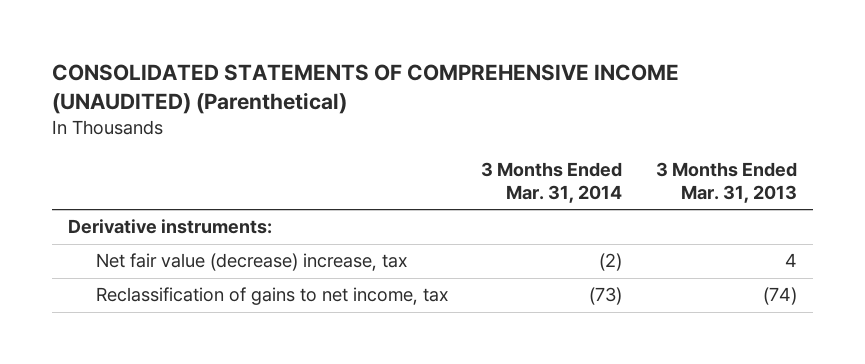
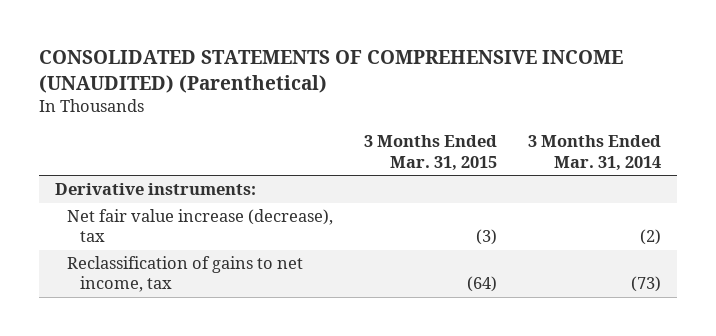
- | 3 Months Ended Mar. 31, 2014 | 3 Months Ended Mar. 31, 2013
+ | 3 Months Ended Mar. 31, 2015 | 3 Months Ended Mar. 31, 2014
- Net fair value (decrease) increase, tax | (2) | 4
+ Net fair value increase (decrease), tax | (3) | (2)

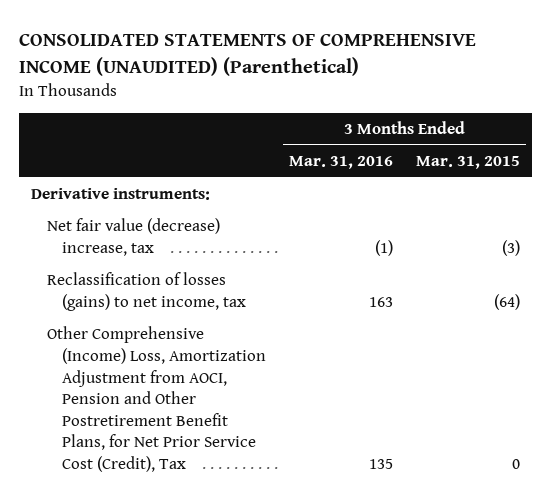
- | 3 Months Ended Mar. 31, 2015 | 3 Months Ended Mar. 31, 2014
+ | 3 Months Ended Mar. 31, 2016 | 3 Months Ended Mar. 31, 2015
- Net fair value increase (decrease), tax | (3) | (2)
- Reclassification of gains to net income, tax | (64) | (73)
+ Net fair value (decrease) increase, tax | (1) | (3)
+ Reclassification of losses (gains) to net income, tax | 163 | (64)
+ Other Comprehensive (Income) Loss, Amortization Adjustment from AOCI, Pension and Other Postretirement Benefit Plans, for Net Prior Service Cost (Credit), Tax | 135 | 0

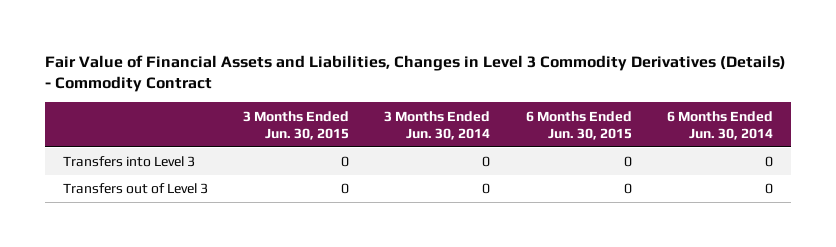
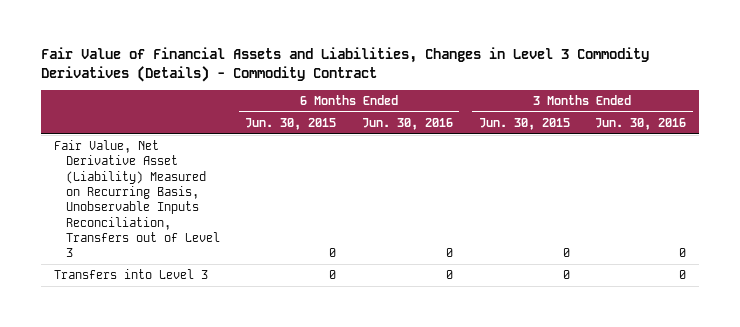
- | 3 Months Ended Jun. 30, 2015 | 3 Months Ended Jun. 30, 2014 | 6 Months Ended Jun. 30, 2015 | 6 Months Ended Jun. 30, 2014
+ | 6 Months Ended Jun. 30, 2015 | 6 Months Ended Jun. 30, 2016 | 3 Months Ended Jun. 30, 2015 | 3 Months Ended Jun. 30, 2016
+ Fair Value, Net Derivative Asset (Liability) Measured on Recurring Basis, Unobservable Inputs Reconciliation, Transfers out of Level 3 | 0 | 0 | 0 | 0
- Transfers out of Level 3 | 0 | 0 | 0 | 0

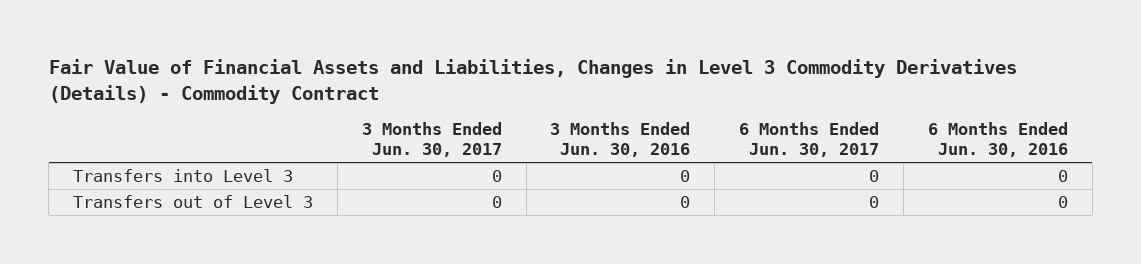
- | 6 Months Ended Jun. 30, 2015 | 6 Months Ended Jun. 30, 2016 | 3 Months Ended Jun. 30, 2015 | 3 Months Ended Jun. 30, 2016
+ | 3 Months Ended Jun. 30, 2017 | 3 Months Ended Jun. 30, 2016 | 6 Months Ended Jun. 30, 2017 | 6 Months Ended Jun. 30, 2016
- Fair Value, Net Derivative Asset (Liability) Measured on Recurring Basis, Unobservable Inputs Reconciliation, Transfers out of Level 3 | 0 | 0 | 0 | 0
+ Transfers out of Level 3 | 0 | 0 | 0 | 0

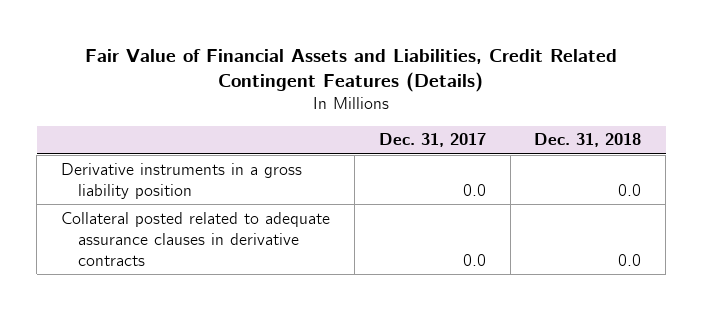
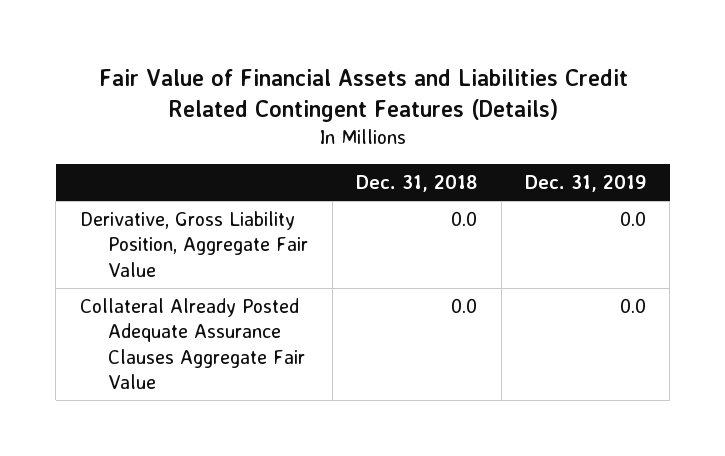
- Fair Value of Financial Assets and Liabilities, Credit Related Contingent Features (Details)
+ Fair Value of Financial Assets and Liabilities Credit Related Contingent Features (Details)
- | Dec. 31, 2017 | Dec. 31, 2018
+ | Dec. 31, 2018 | Dec. 31, 2019
- Derivative instruments in a gross liability position | 0.0 | 0.0
- Collateral posted related to adequate assurance clauses in derivative contracts | 0.0 | 0.0
+ Derivative, Gross Liability Position, Aggregate Fair Value | 0.0 | 0.0
+ Collateral Already Posted Adequate Assurance Clauses Aggregate Fair Value | 0.0 | 0.0

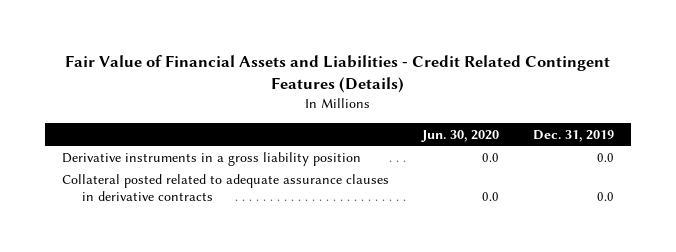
- Fair Value of Financial Assets and Liabilities Credit Related Contingent Features (Details)
+ Fair Value of Financial Assets and Liabilities - Credit Related Contingent Features (Details)
- | Dec. 31, 2018 | Dec. 31, 2019
+ | Jun. 30, 2020 | Dec. 31, 2019
- Derivative, Gross Liability Position, Aggregate Fair Value | 0.0 | 0.0
- Collateral Already Posted Adequate Assurance Clauses Aggregate Fair Value | 0.0 | 0.0
+ Derivative instruments in a gross liability position | 0.0 | 0.0
+ Collateral posted related to adequate assurance clauses in derivative contracts | 0.0 | 0.0

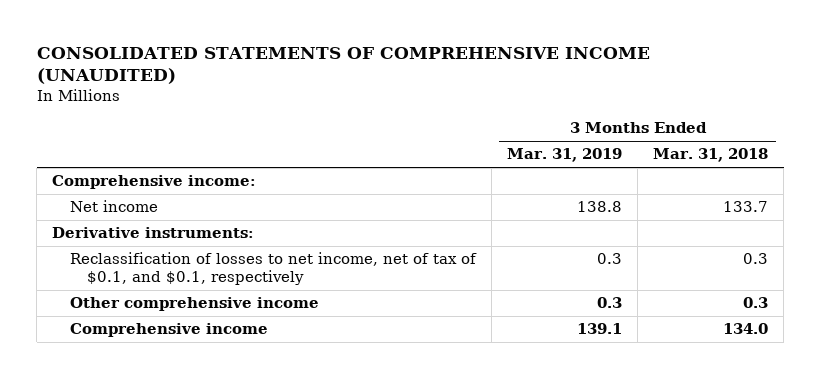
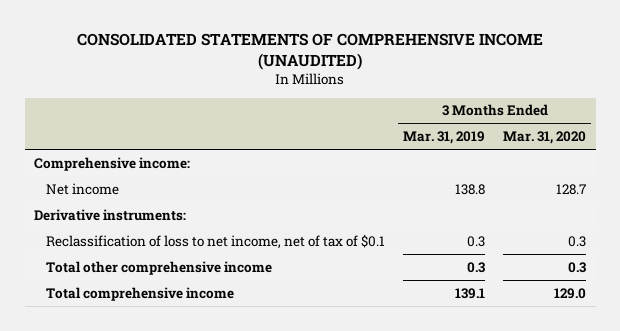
- | 3 Months Ended Mar. 31, 2019 | 3 Months Ended Mar. 31, 2018
+ | 3 Months Ended Mar. 31, 2019 | 3 Months Ended Mar. 31, 2020
- Reclassification of losses to net income, net of tax of $0.1, and $0.1, respectively | 0.3 | 0.3
- Other comprehensive income | 0.3 | 0.3
- Comprehensive income | 139.1 | 134.0
+ Reclassification of loss to net income, net of tax of $0.1 | 0.3 | 0.3
+ Total other comprehensive income | 0.3 | 0.3
+ Total comprehensive income | 139.1 | 129.0

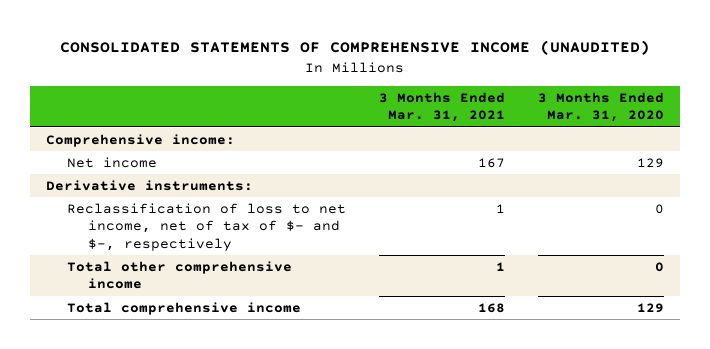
- | 3 Months Ended Mar. 31, 2019 | 3 Months Ended Mar. 31, 2020
+ | 3 Months Ended Mar. 31, 2021 | 3 Months Ended Mar. 31, 2020
- Net income | 138.8 | 128.7
+ Net income | 167 | 129
- Reclassification of loss to net income, net of tax of $0.1 | 0.3 | 0.3
- Total other comprehensive income | 0.3 | 0.3
- Total comprehensive income | 139.1 | 129.0
+ Reclassification of loss to net income, net of tax of $- and $-, respectively | 1 | 0
+ Total other comprehensive income | 1 | 0
+ Total comprehensive income | 168 | 129

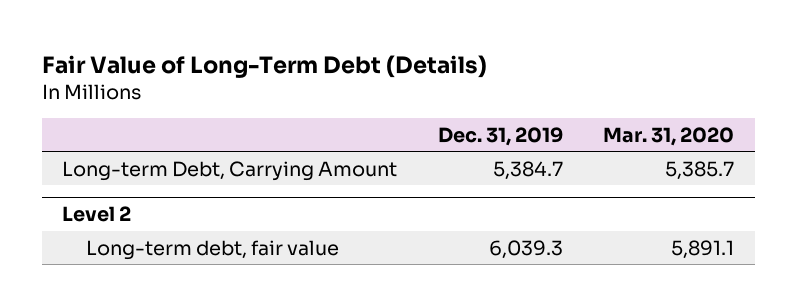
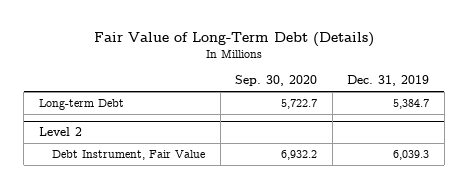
- | Dec. 31, 2019 | Mar. 31, 2020
+ | Sep. 30, 2020 | Dec. 31, 2019
- Long-term Debt, Carrying Amount | 5,384.7 | 5,385.7
+ Long-term Debt | 5,722.7 | 5,384.7
@ Level 2
- Long-term debt, fair value | 6,039.3 | 5,891.1
+ Debt Instrument, Fair Value | 6,932.2 | 6,039.3

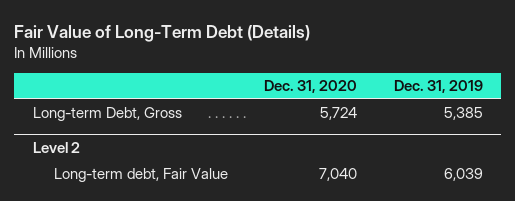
- | Sep. 30, 2020 | Dec. 31, 2019
+ | Dec. 31, 2020 | Dec. 31, 2019
- Long-term Debt | 5,722.7 | 5,384.7
+ Long-term Debt, Gross | 5,724 | 5,385
@ Level 2
- Debt Instrument, Fair Value | 6,932.2 | 6,039.3
+ Long-term debt, Fair Value | 7,040 | 6,039

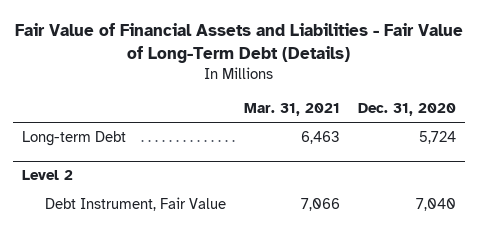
- Fair Value of Long-Term Debt (Details)
+ Fair Value of Financial Assets and Liabilities - Fair Value of Long-Term Debt (Details)
- | Dec. 31, 2020 | Dec. 31, 2019
+ | Mar. 31, 2021 | Dec. 31, 2020
- Long-term Debt, Gross | 5,724 | 5,385
+ Long-term Debt | 6,463 | 5,724
@ Level 2
- Long-term debt, Fair Value | 7,040 | 6,039
+ Debt Instrument, Fair Value | 7,066 | 7,040

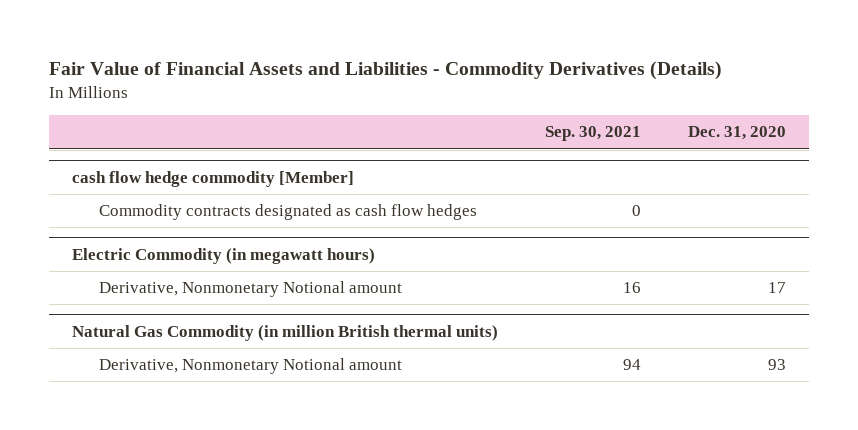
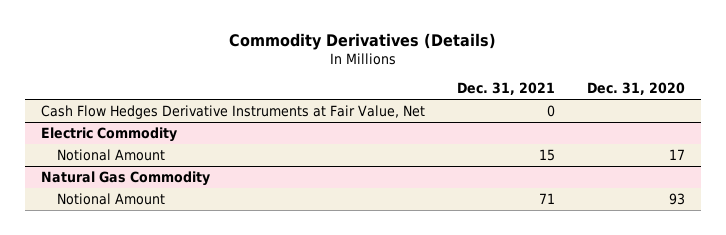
- Fair Value of Financial Assets and Liabilities - Commodity Derivatives (Details)
+ Commodity Derivatives (Details)
- | Sep. 30, 2021 | Dec. 31, 2020
+ | Dec. 31, 2021 | Dec. 31, 2020
- cash flow hedge commodity [Member]
- Commodity contracts designated as cash flow hedges | 0 |
- Electric Commodity (in megawatt hours)
- Derivative, Nonmonetary Notional amount | 16 | 17
- Natural Gas Commodity (in million British thermal units)
- Derivative, Nonmonetary Notional amount | 94 | 93
+ Cash Flow Hedges Derivative Instruments at Fair Value, Net | 0 |
+ Electric Commodity
+ Notional Amount | 15 | 17
+ Natural Gas Commodity
+ Notional Amount | 71 | 93

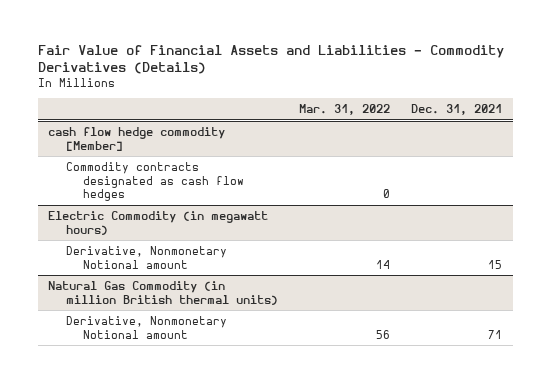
- Commodity Derivatives (Details)
+ Fair Value of Financial Assets and Liabilities - Commodity Derivatives (Details)
- | Dec. 31, 2021 | Dec. 31, 2020
+ | Mar. 31, 2022 | Dec. 31, 2021
- Cash Flow Hedges Derivative Instruments at Fair Value, Net | 0 |
- Electric Commodity
- Notional Amount | 15 | 17
- Natural Gas Commodity
- Notional Amount | 71 | 93
+ cash flow hedge commodity [Member]
+ Commodity contracts designated as cash flow hedges | 0 |
+ Electric Commodity (in megawatt hours)
+ Derivative, Nonmonetary Notional amount | 14 | 15
+ Natural Gas Commodity (in million British thermal units)
+ Derivative, Nonmonetary Notional amount | 56 | 71

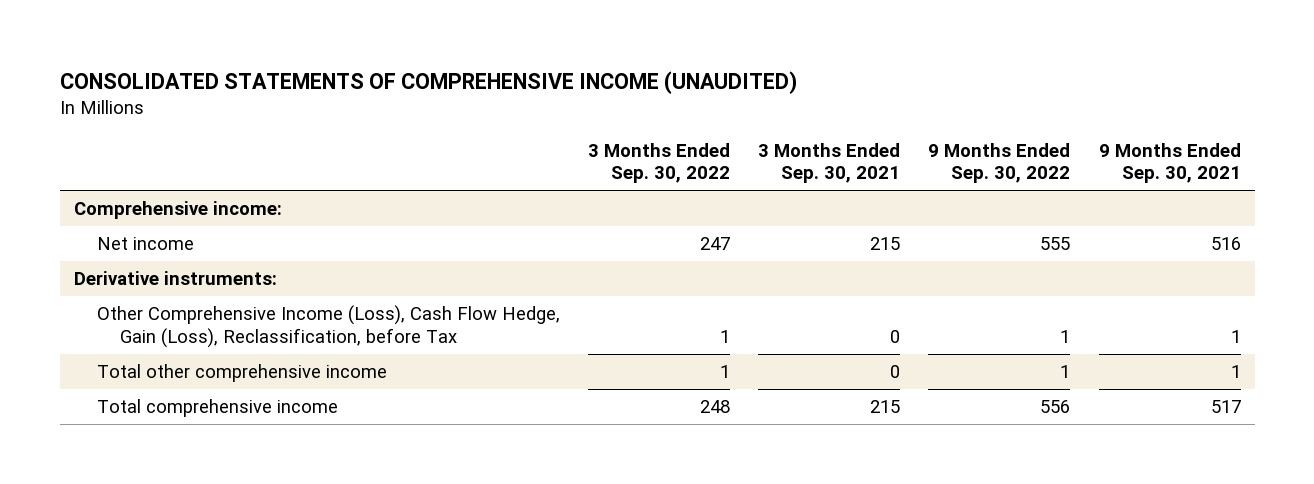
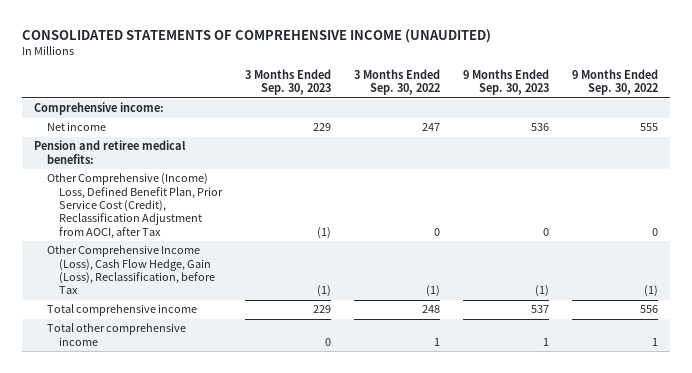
- | 3 Months Ended Sep. 30, 2022 | 3 Months Ended Sep. 30, 2021 | 9 Months Ended Sep. 30, 2022 | 9 Months Ended Sep. 30, 2021
+ | 3 Months Ended Sep. 30, 2023 | 3 Months Ended Sep. 30, 2022 | 9 Months Ended Sep. 30, 2023 | 9 Months Ended Sep. 30, 2022
- Derivative instruments:
- Other Comprehensive Income (Loss), Cash Flow Hedge, Gain (Loss), Reclassification, before Tax | 1 | 0 | 1 | 1
+ Pension and retiree medical benefits:
+ Other Comprehensive (Income) Loss, Defined Benefit Plan, Prior Service Cost (Credit), Reclassification Adjustment from AOCI, after Tax | (1) | 0 | 0 | 0
+ Other Comprehensive Income (Loss), Cash Flow Hedge, Gain (Loss), Reclassification, before Tax | (1) | (1) | (1) | (1)
moved down: Total other comprehensive income | 0 | 1 | 1 | 1

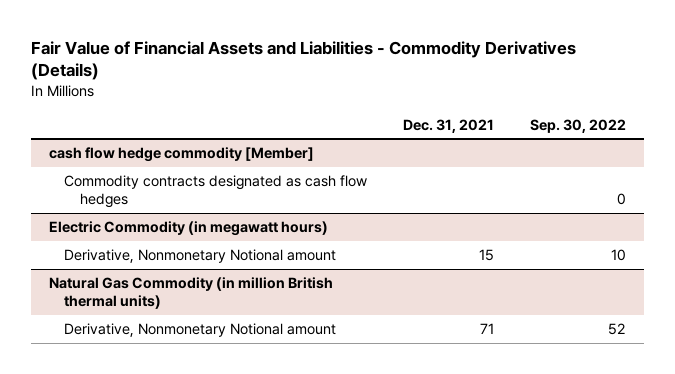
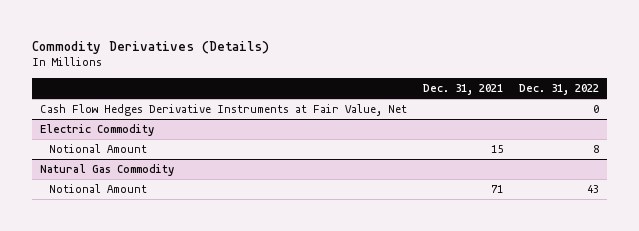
- Fair Value of Financial Assets and Liabilities - Commodity Derivatives (Details)
+ Commodity Derivatives (Details)
- | Dec. 31, 2021 | Sep. 30, 2022
+ | Dec. 31, 2021 | Dec. 31, 2022
- cash flow hedge commodity [Member]
- Commodity contracts designated as cash flow hedges | | 0
- Electric Commodity (in megawatt hours)
- Derivative, Nonmonetary Notional amount | 15 | 10
- Natural Gas Commodity (in million British thermal units)
- Derivative, Nonmonetary Notional amount | 71 | 52
+ Cash Flow Hedges Derivative Instruments at Fair Value, Net | | 0
+ Electric Commodity
+ Notional Amount | 15 | 8
+ Natural Gas Commodity
+ Notional Amount | 71 | 43

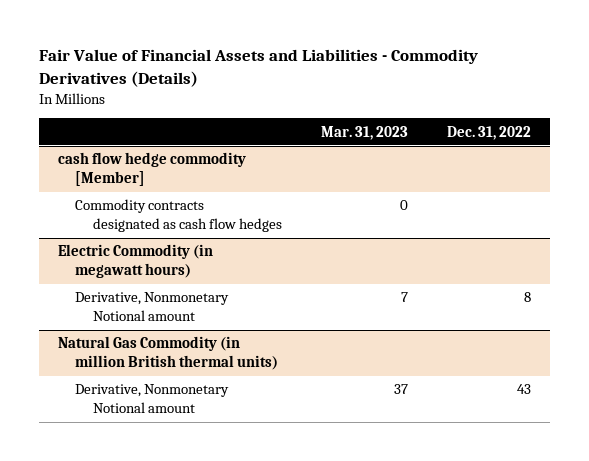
- Commodity Derivatives (Details)
+ Fair Value of Financial Assets and Liabilities - Commodity Derivatives (Details)
- | Dec. 31, 2021 | Dec. 31, 2022
+ | Mar. 31, 2023 | Dec. 31, 2022
- Cash Flow Hedges Derivative Instruments at Fair Value, Net | | 0
- Electric Commodity
- Notional Amount | 15 | 8
- Natural Gas Commodity
- Notional Amount | 71 | 43
+ cash flow hedge commodity [Member]
+ Commodity contracts designated as cash flow hedges | 0 |
+ Electric Commodity (in megawatt hours)
+ Derivative, Nonmonetary Notional amount | 7 | 8
+ Natural Gas Commodity (in million British thermal units)
+ Derivative, Nonmonetary Notional amount | 37 | 43

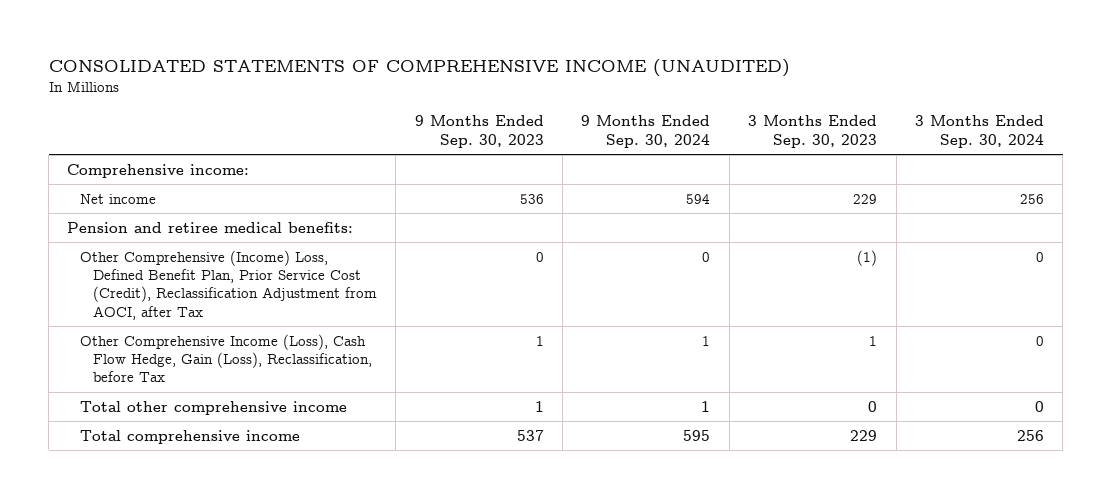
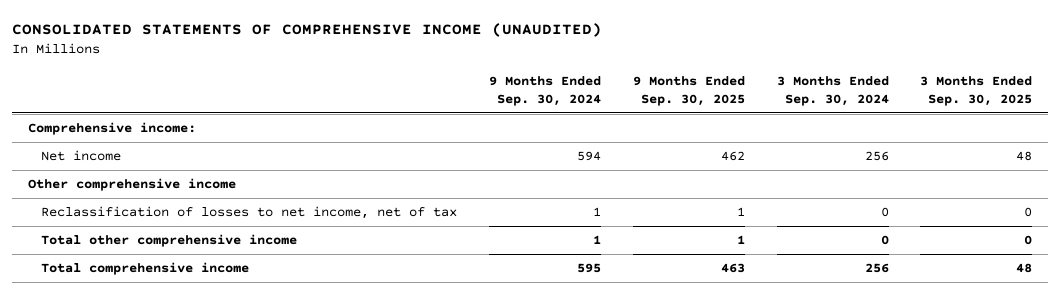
- | 9 Months Ended Sep. 30, 2023 | 9 Months Ended Sep. 30, 2024 | 3 Months Ended Sep. 30, 2023 | 3 Months Ended Sep. 30, 2024
+ | 9 Months Ended Sep. 30, 2024 | 9 Months Ended Sep. 30, 2025 | 3 Months Ended Sep. 30, 2024 | 3 Months Ended Sep. 30, 2025
- Pension and retiree medical benefits:
- Other Comprehensive (Income) Loss, Defined Benefit Plan, Prior Service Cost (Credit), Reclassification Adjustment from AOCI, after Tax | 0 | 0 | (1) | 0
- Other Comprehensive Income (Loss), Cash Flow Hedge, Gain (Loss), Reclassification, before Tax | 1 | 1 | 1 | 0
+ Other comprehensive income
+ Reclassification of losses to net income, net of tax | 1 | 1 | 0 | 0

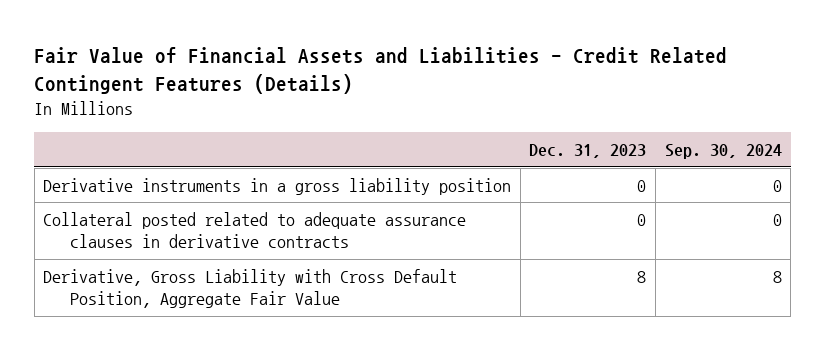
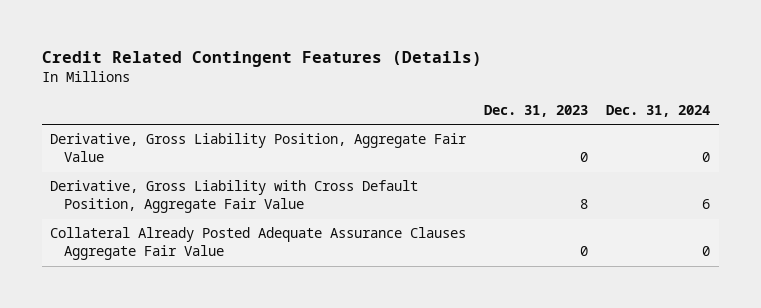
- Fair Value of Financial Assets and Liabilities - Credit Related Contingent Features (Details)
+ Credit Related Contingent Features (Details)
- | Dec. 31, 2023 | Sep. 30, 2024
+ | Dec. 31, 2023 | Dec. 31, 2024
- Derivative instruments in a gross liability position | 0 | 0
- Collateral posted related to adequate assurance clauses in derivative contracts | 0 | 0
+ Derivative, Gross Liability Position, Aggregate Fair Value | 0 | 0
+ Collateral Already Posted Adequate Assurance Clauses Aggregate Fair Value | 0 | 0

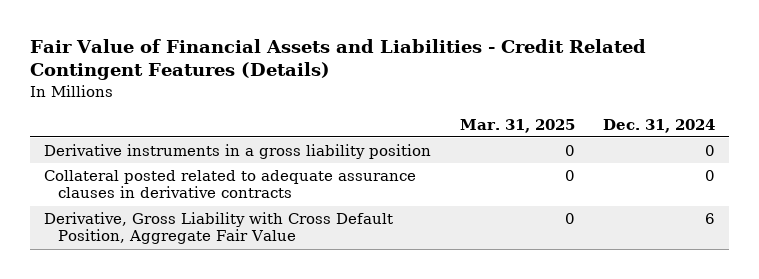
- Credit Related Contingent Features (Details)
+ Fair Value of Financial Assets and Liabilities - Credit Related Contingent Features (Details)
- | Dec. 31, 2023 | Dec. 31, 2024
+ | Mar. 31, 2025 | Dec. 31, 2024
- Derivative, Gross Liability Position, Aggregate Fair Value | 0 | 0
+ Derivative instruments in a gross liability position | 0 | 0
+ Collateral posted related to adequate assurance clauses in derivative contracts | 0 | 0
- Collateral Already Posted Adequate Assurance Clauses Aggregate Fair Value | 0 | 0

